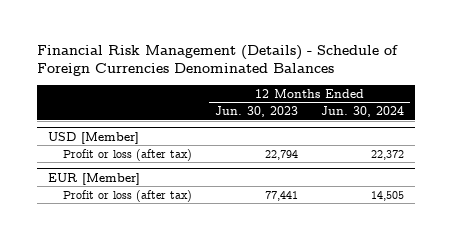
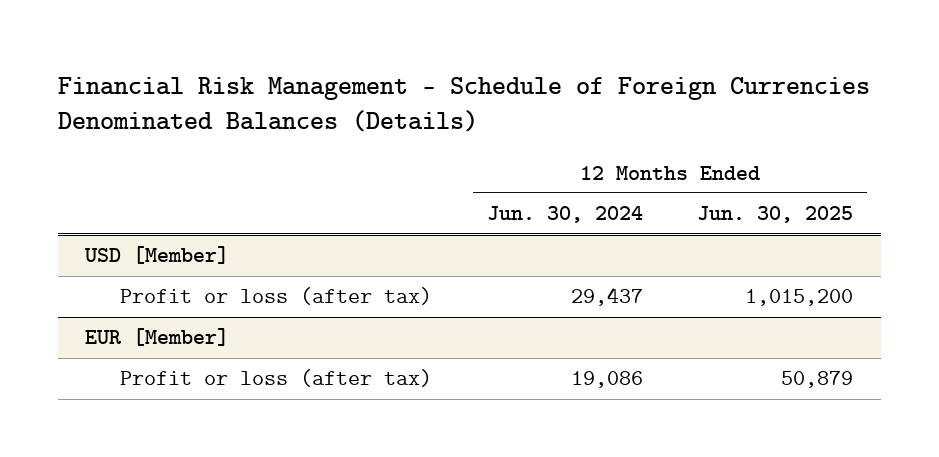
- Financial Risk Management (Details) - Schedule of Foreign Currencies Denominated Balances
+ Financial Risk Management - Schedule of Foreign Currencies Denominated Balances (Details)
- | 12 Months Ended Jun. 30, 2023 | 12 Months Ended Jun. 30, 2024
+ | 12 Months Ended Jun. 30, 2024 | 12 Months Ended Jun. 30, 2025
@ USD [Member]
- Profit or loss (after tax) | 22,794 | 22,372
+ Profit or loss (after tax) | 29,437 | 1,015,200
@ EUR [Member]
- Profit or loss (after tax) | 77,441 | 14,505
+ Profit or loss (after tax) | 19,086 | 50,879

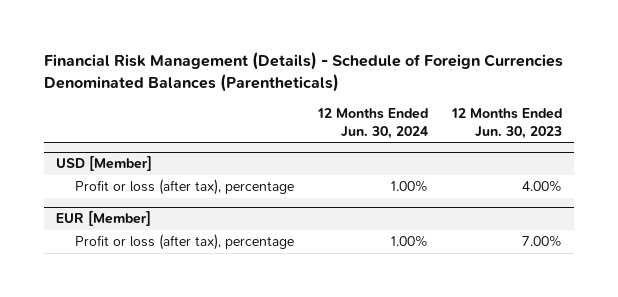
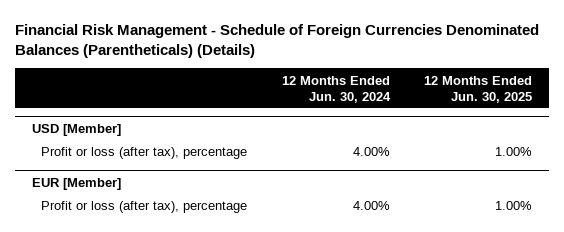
- Financial Risk Management (Details) - Schedule of Foreign Currencies Denominated Balances (Parentheticals)
+ Financial Risk Management - Schedule of Foreign Currencies Denominated Balances (Parentheticals) (Details)
- | 12 Months Ended Jun. 30, 2024 | 12 Months Ended Jun. 30, 2023
+ | 12 Months Ended Jun. 30, 2024 | 12 Months Ended Jun. 30, 2025
@ USD [Member]
- Profit or loss (after tax), percentage | 1.00% | 4.00%
+ Profit or loss (after tax), percentage | 4.00% | 1.00%
@ EUR [Member]
- Profit or loss (after tax), percentage | 1.00% | 7.00%
+ Profit or loss (after tax), percentage | 4.00% | 1.00%

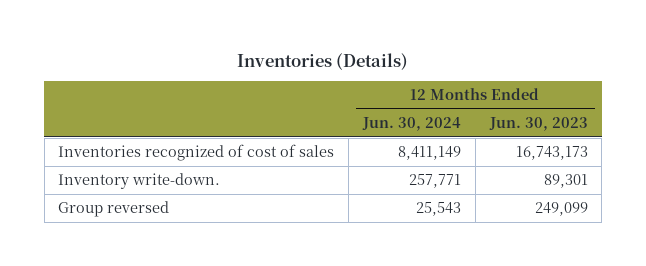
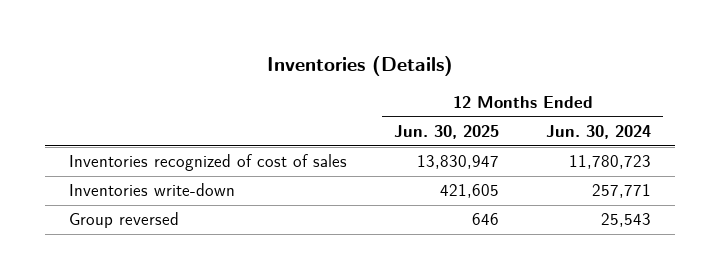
- | 12 Months Ended Jun. 30, 2024 | 12 Months Ended Jun. 30, 2023
+ | 12 Months Ended Jun. 30, 2025 | 12 Months Ended Jun. 30, 2024
- Inventories recognized of cost of sales | 8,411,149 | 16,743,173
- Inventory write-down. | 257,771 | 89,301
+ Inventories recognized of cost of sales | 13,830,947 | 11,780,723
+ Inventories write-down | 421,605 | 257,771

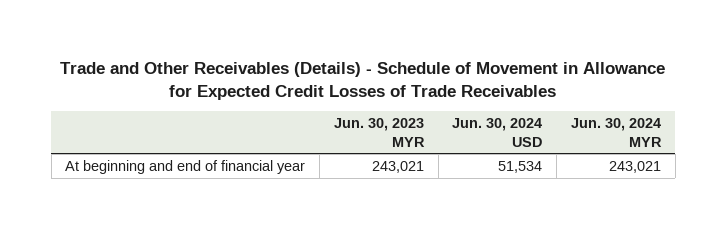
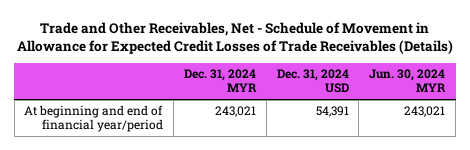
- Trade and Other Receivables (Details) - Schedule of Movement in Allowance for Expected Credit Losses of Trade Receivables
+ Trade and Other Receivables, Net - Schedule of Movement in Allowance for Expected Credit Losses of Trade Receivables (Details)
- | Jun. 30, 2023 MYR | Jun. 30, 2024 USD | Jun. 30, 2024 MYR
+ | Dec. 31, 2024 MYR | Dec. 31, 2024 USD | Jun. 30, 2024 MYR
- At beginning and end of financial year | 243,021 | 51,534 | 243,021
+ At beginning and end of financial year/period | 243,021 | 54,391 | 243,021

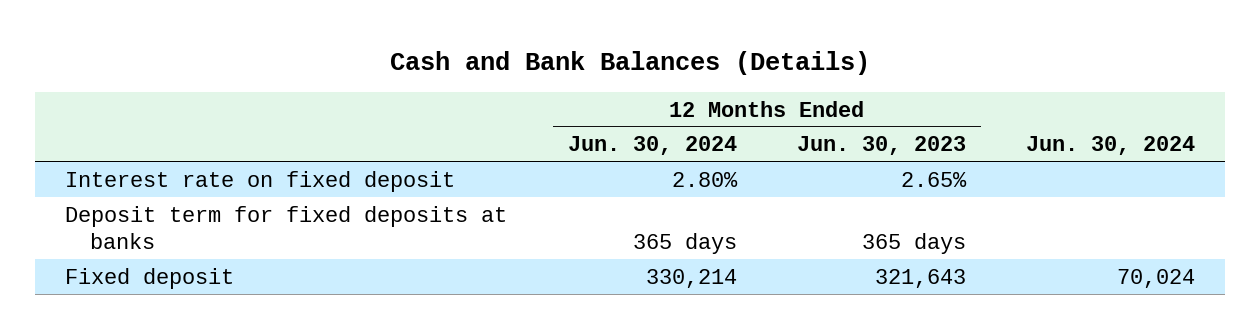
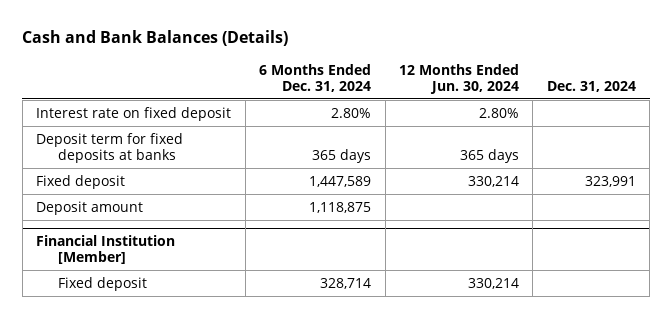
- | 12 Months Ended Jun. 30, 2024 | 12 Months Ended Jun. 30, 2023 | Jun. 30, 2024
+ | 6 Months Ended Dec. 31, 2024 | 12 Months Ended Jun. 30, 2024 | Dec. 31, 2024
+ Deposit amount | 1,118,875 | |
+ Financial Institution [Member]
+ Fixed deposit | 328,714 | 330,214 |

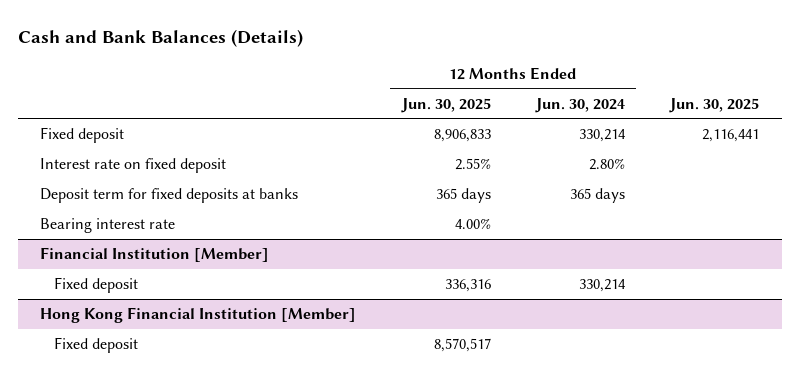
- | 6 Months Ended Dec. 31, 2024 | 12 Months Ended Jun. 30, 2024 | Dec. 31, 2024
+ | 12 Months Ended Jun. 30, 2025 | 12 Months Ended Jun. 30, 2024 | Jun. 30, 2025
moved up: Fixed deposit | 8,906,833 | 330,214 | 2,116,441
- Deposit amount | 1,118,875 | |
+ Bearing interest rate | 4.00% | |
+ Hong Kong Financial Institution [Member]
+ Fixed deposit | 8,570,517 | |

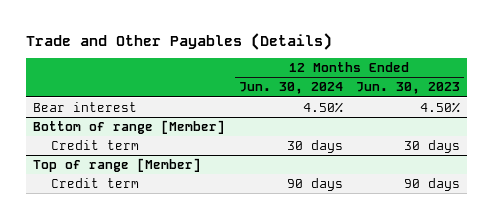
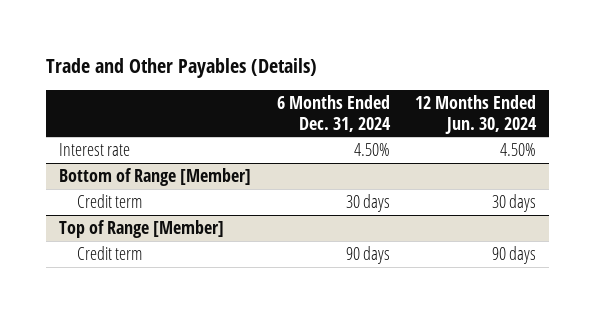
- | 12 Months Ended Jun. 30, 2024 | 12 Months Ended Jun. 30, 2023
+ | 6 Months Ended Dec. 31, 2024 | 12 Months Ended Jun. 30, 2024
- Bear interest | 4.50% | 4.50%
- Bottom of range [Member]
+ Interest rate | 4.50% | 4.50%
+ Bottom of Range [Member]
- Top of range [Member]
+ Top of Range [Member]

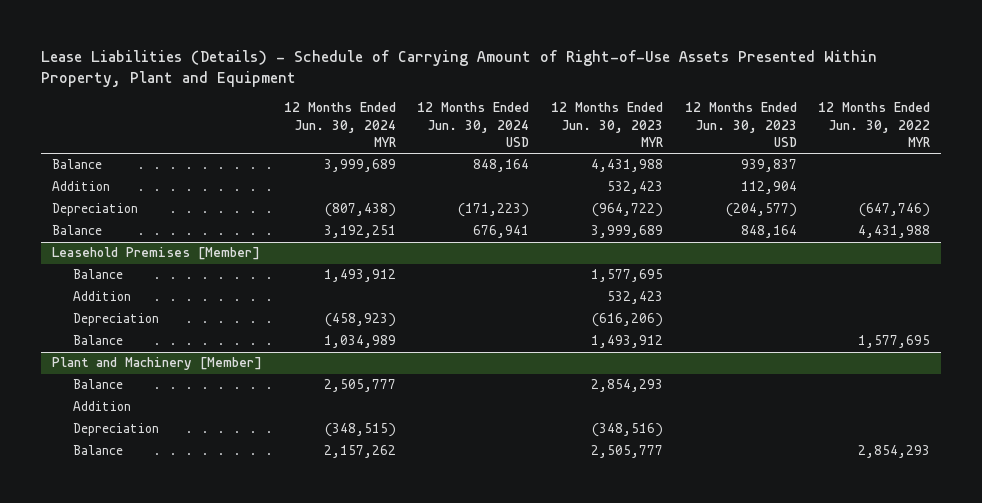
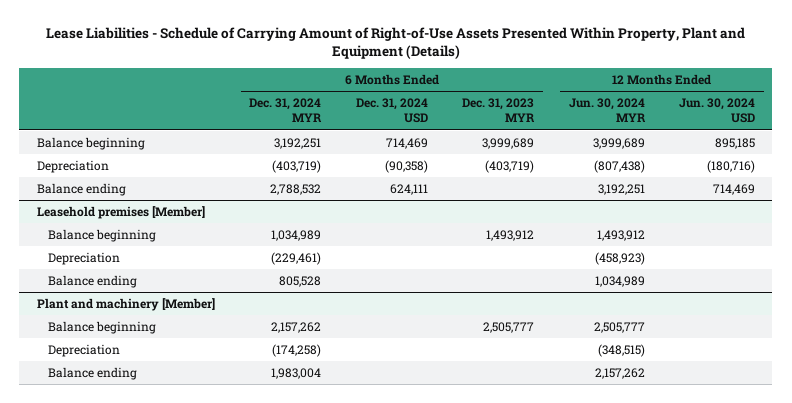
- Lease Liabilities (Details) - Schedule of Carrying Amount of Right-of-Use Assets Presented Within Property, Plant and Equipment
+ Lease Liabilities - Schedule of Carrying Amount of Right-of-Use Assets Presented Within Property, Plant and Equipment (Details)
- | 12 Months Ended Jun. 30, 2024 MYR | 12 Months Ended Jun. 30, 2024 USD | 12 Months Ended Jun. 30, 2023 MYR | 12 Months Ended Jun. 30, 2023 USD | 12 Months Ended Jun. 30, 2022 MYR
+ | 6 Months Ended Dec. 31, 2024 MYR | 6 Months Ended Dec. 31, 2024 USD | 6 Months Ended Dec. 31, 2023 MYR | 12 Months Ended Jun. 30, 2024 MYR | 12 Months Ended Jun. 30, 2024 USD
- Balance | 3,999,689 | 848,164 | 4,431,988 | 939,837 |
- Addition | | | 532,423 | 112,904 |
- Depreciation | (807,438) | (171,223) | (964,722) | (204,577) | (647,746)
- Balance | 3,192,251 | 676,941 | 3,999,689 | 848,164 | 4,431,988
- Leasehold Premises [Member]
- Balance | 1,493,912 | | 1,577,695 | |
- Addition | | | 532,423 | |
+ Balance beginning | 3,192,251 | 714,469 | 3,999,689 | 3,999,689 | 895,185
+ Depreciation | (403,719) | (90,358) | (403,719) | (807,438) | (180,716)
+ Balance ending | 2,788,532 | 624,111 | | 3,192,251 | 714,469
+ Leasehold premises [Member]
+ Balance beginning | 1,034,989 | | 1,493,912 | 1,493,912 |
- Balance | 1,034,989 | | 1,493,912 | | 1,577,695
- Plant and Machinery [Member]
- Balance | 2,505,777 | | 2,854,293 | |
- Addition
+ Balance ending | 805,528 | | | 1,034,989 |
+ Plant and machinery [Member]
+ Balance beginning | 2,157,262 | | 2,505,777 | 2,505,777 |
- Balance | 2,157,262 | | 2,505,777 | | 2,854,293
+ Balance ending | 1,983,004 | | | 2,157,262 |

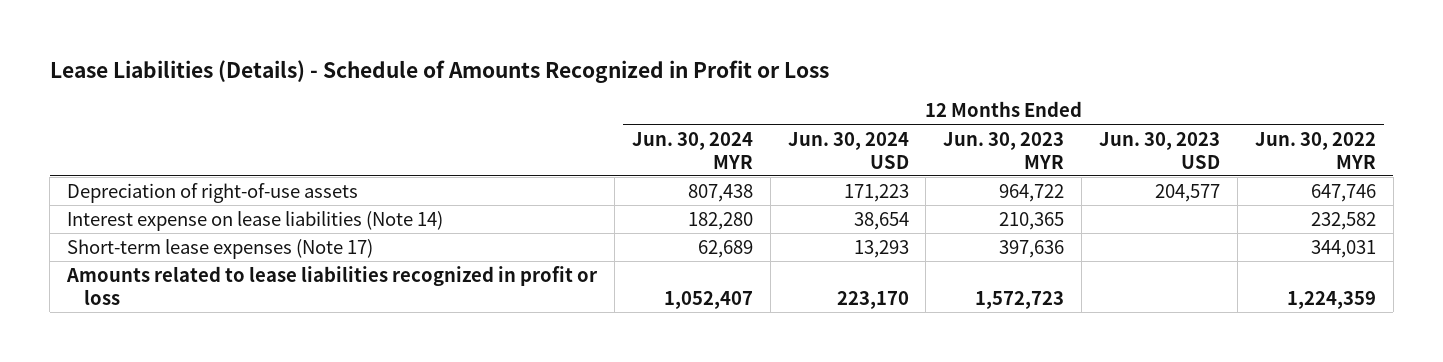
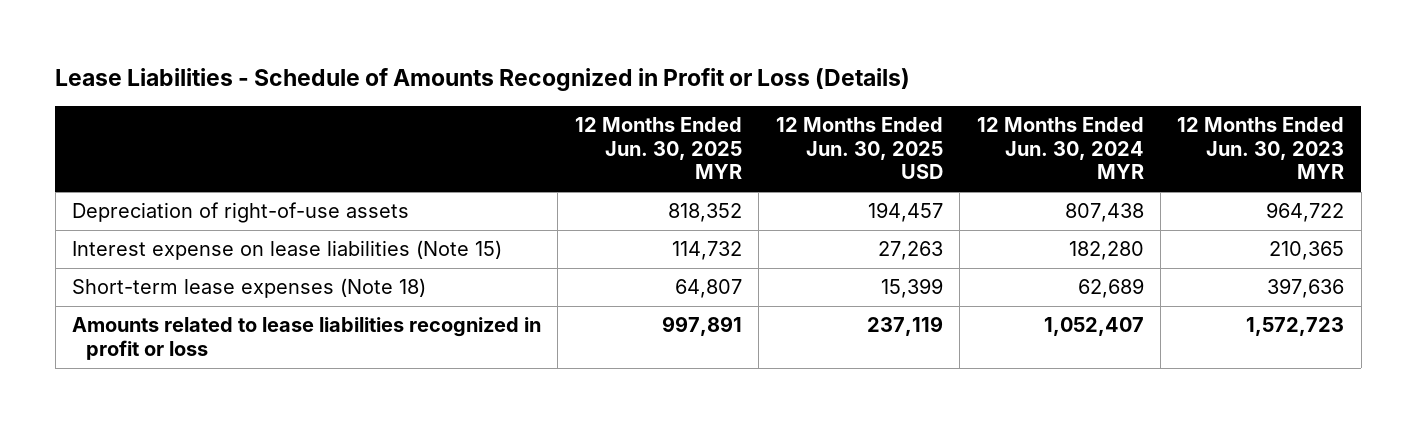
- Lease Liabilities (Details) - Schedule of Amounts Recognized in Profit or Loss
+ Lease Liabilities - Schedule of Amounts Recognized in Profit or Loss (Details)
- | 12 Months Ended Jun. 30, 2024 MYR | 12 Months Ended Jun. 30, 2024 USD | 12 Months Ended Jun. 30, 2023 MYR | 12 Months Ended Jun. 30, 2023 USD | 12 Months Ended Jun. 30, 2022 MYR
+ | 12 Months Ended Jun. 30, 2025 MYR | 12 Months Ended Jun. 30, 2025 USD | 12 Months Ended Jun. 30, 2024 MYR | 12 Months Ended Jun. 30, 2023 MYR
- Interest expense on lease liabilities (Note 14) | 182,280 | 38,654 | 210,365 | | 232,582
- Short-term lease expenses (Note 17) | 62,689 | 13,293 | 397,636 | | 344,031
+ Interest expense on lease liabilities (Note 15) | 114,732 | 27,263 | 182,280 | 210,365
+ Short-term lease expenses (Note 18) | 64,807 | 15,399 | 62,689 | 397,636

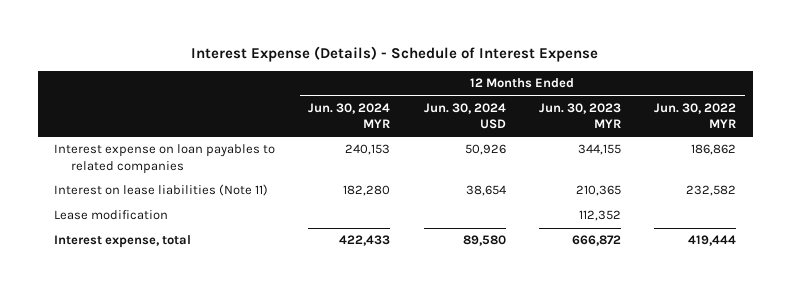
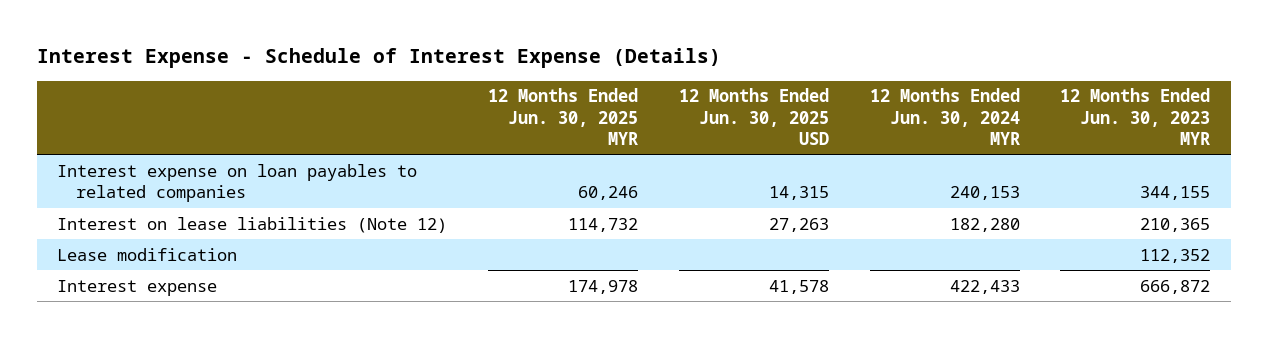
- Interest Expense (Details) - Schedule of Interest Expense
+ Interest Expense - Schedule of Interest Expense (Details)
- | 12 Months Ended Jun. 30, 2024 MYR | 12 Months Ended Jun. 30, 2024 USD | 12 Months Ended Jun. 30, 2023 MYR | 12 Months Ended Jun. 30, 2022 MYR
+ | 12 Months Ended Jun. 30, 2025 MYR | 12 Months Ended Jun. 30, 2025 USD | 12 Months Ended Jun. 30, 2024 MYR | 12 Months Ended Jun. 30, 2023 MYR
- Interest on lease liabilities (Note 11) | 182,280 | 38,654 | 210,365 | 232,582
+ Interest on lease liabilities (Note 12) | 114,732 | 27,263 | 182,280 | 210,365
- Interest expense, total | 422,433 | 89,580 | 666,872 | 419,444
+ Interest expense | 174,978 | 41,578 | 422,433 | 666,872

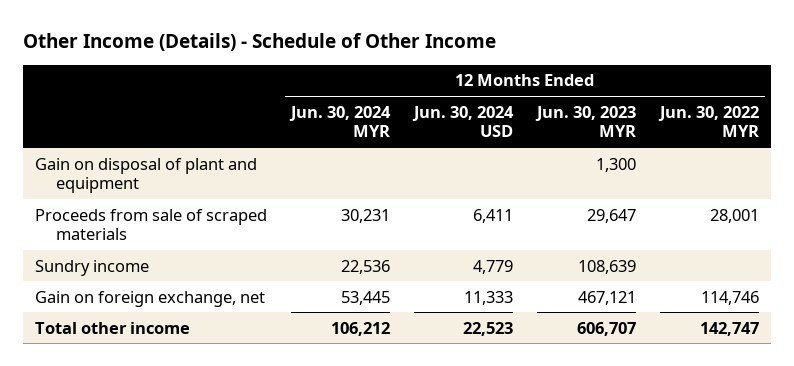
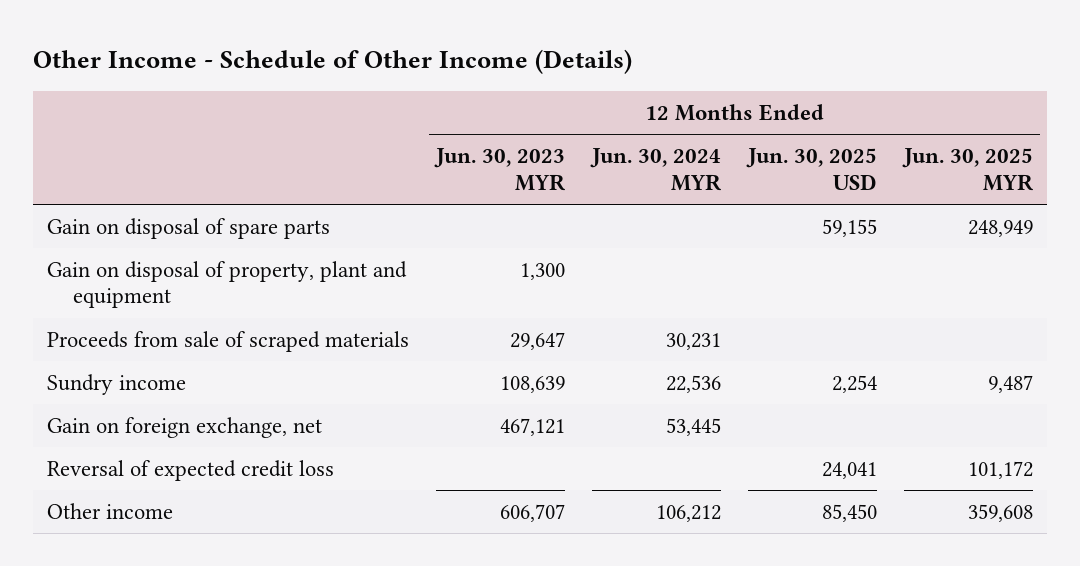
- Other Income (Details) - Schedule of Other Income
+ Other Income - Schedule of Other Income (Details)
- | 12 Months Ended Jun. 30, 2024 MYR | 12 Months Ended Jun. 30, 2024 USD | 12 Months Ended Jun. 30, 2023 MYR | 12 Months Ended Jun. 30, 2022 MYR
+ | 12 Months Ended Jun. 30, 2023 MYR | 12 Months Ended Jun. 30, 2024 MYR | 12 Months Ended Jun. 30, 2025 USD | 12 Months Ended Jun. 30, 2025 MYR
- Gain on disposal of plant and equipment | | | 1,300 |
+ Gain on disposal of spare parts | | | 59,155 | 248,949
+ Gain on disposal of property, plant and equipment | 1,300 | | |
- Total other income | 106,212 | 22,523 | 606,707 | 142,747
+ Reversal of expected credit loss | | | 24,041 | 101,172
+ Other income | 606,707 | 106,212 | 85,450 | 359,608

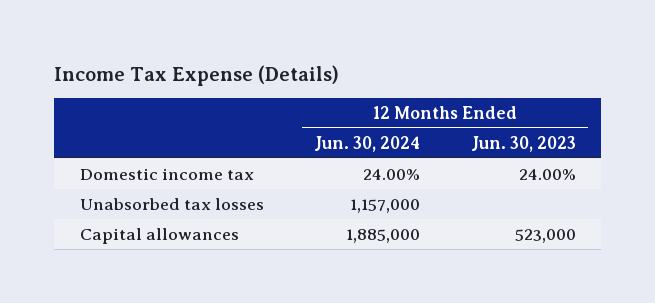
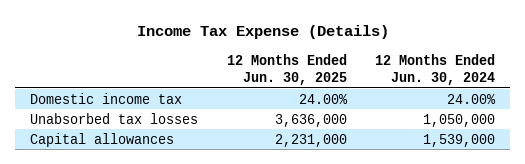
- | 12 Months Ended Jun. 30, 2024 | 12 Months Ended Jun. 30, 2023
+ | 12 Months Ended Jun. 30, 2025 | 12 Months Ended Jun. 30, 2024
- Unabsorbed tax losses | 1,157,000 |
- Capital allowances | 1,885,000 | 523,000
+ Unabsorbed tax losses | 3,636,000 | 1,050,000
+ Capital allowances | 2,231,000 | 1,539,000

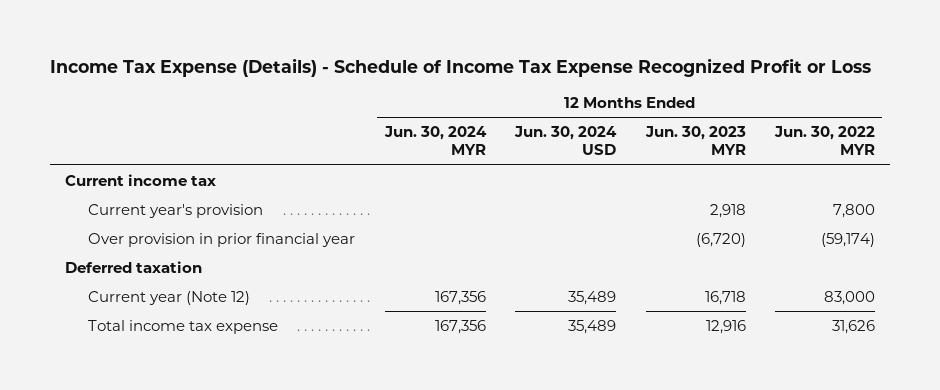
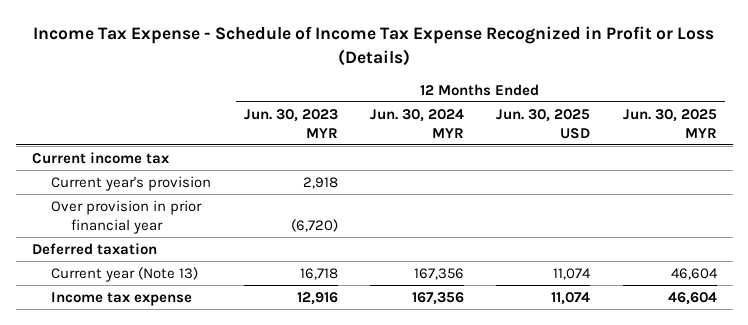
- Income Tax Expense (Details) - Schedule of Income Tax Expense Recognized Profit or Loss
+ Income Tax Expense - Schedule of Income Tax Expense Recognized in Profit or Loss (Details)
- | 12 Months Ended Jun. 30, 2024 MYR | 12 Months Ended Jun. 30, 2024 USD | 12 Months Ended Jun. 30, 2023 MYR | 12 Months Ended Jun. 30, 2022 MYR
+ | 12 Months Ended Jun. 30, 2023 MYR | 12 Months Ended Jun. 30, 2024 MYR | 12 Months Ended Jun. 30, 2025 USD | 12 Months Ended Jun. 30, 2025 MYR
- Current year (Note 12) | 167,356 | 35,489 | 16,718 | 83,000
- Total income tax expense | 167,356 | 35,489 | 12,916 | 31,626
+ Current year (Note 13) | 16,718 | 167,356 | 11,074 | 46,604
+ Income tax expense | 12,916 | 167,356 | 11,074 | 46,604

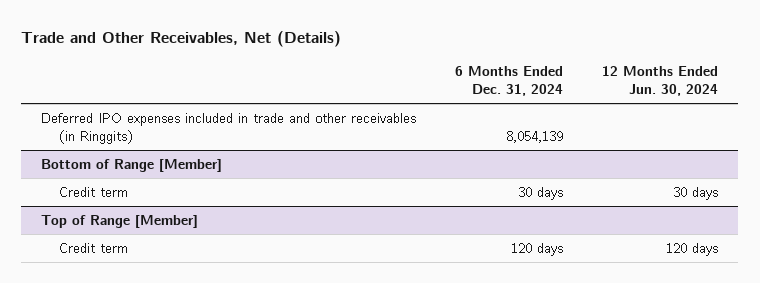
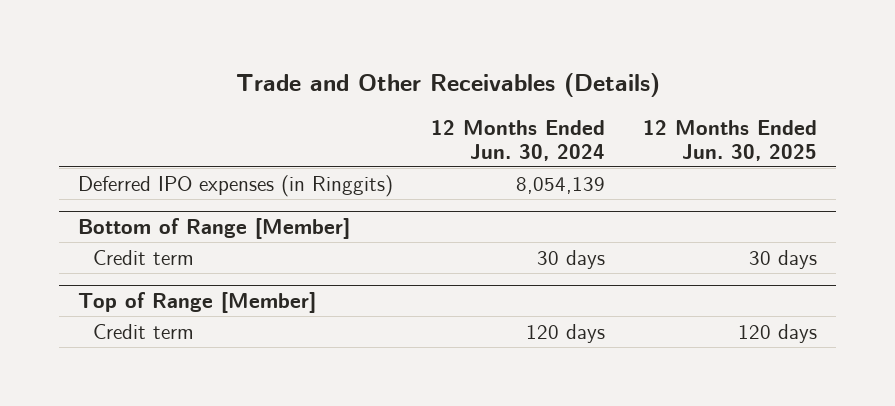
- Trade and Other Receivables, Net (Details)
+ Trade and Other Receivables (Details)
- | 6 Months Ended Dec. 31, 2024 | 12 Months Ended Jun. 30, 2024
+ | 12 Months Ended Jun. 30, 2024 | 12 Months Ended Jun. 30, 2025
- Deferred IPO expenses included in trade and other receivables (in Ringgits) | 8,054,139 |
+ Deferred IPO expenses (in Ringgits) | 8,054,139 |

